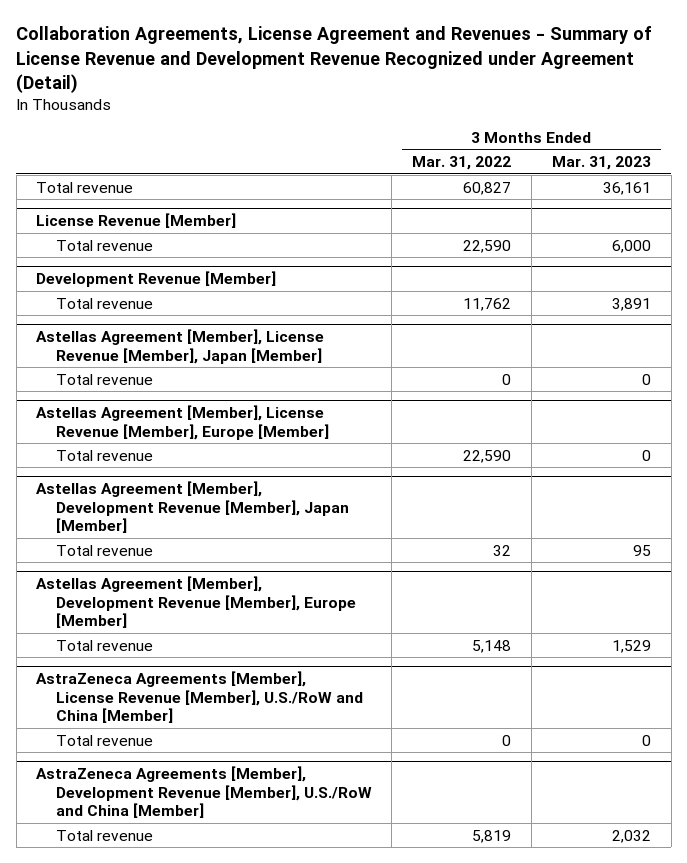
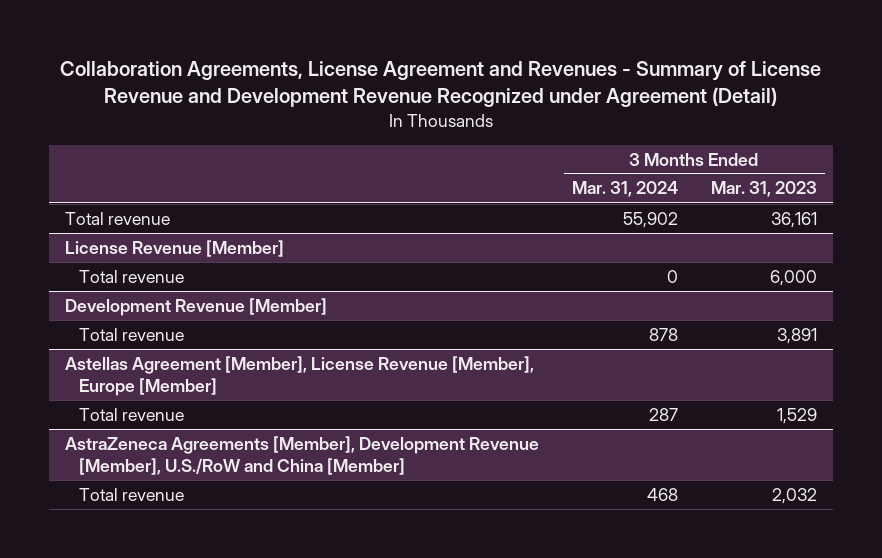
- | 3 Months Ended Mar. 31, 2022 | 3 Months Ended Mar. 31, 2023
+ | 3 Months Ended Mar. 31, 2024 | 3 Months Ended Mar. 31, 2023
- Astellas Agreement [Member], License Revenue [Member], Japan [Member]
- Total revenue | 0 | 0
@ Astellas Agreement [Member], License Revenue [Member], Europe [Member]
- Total revenue | 22,590 | 0
- Astellas Agreement [Member], Development Revenue [Member], Japan [Member]
- Total revenue | 32 | 95
- Astellas Agreement [Member], Development Revenue [Member], Europe [Member]
- AstraZeneca Agreements [Member], License Revenue [Member], U.S./RoW and China [Member]
- Total revenue | 0 | 0

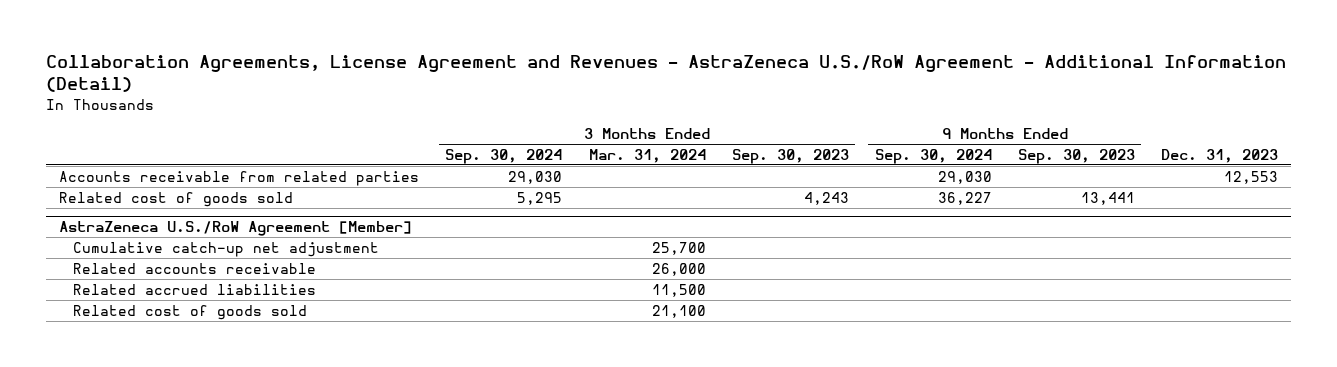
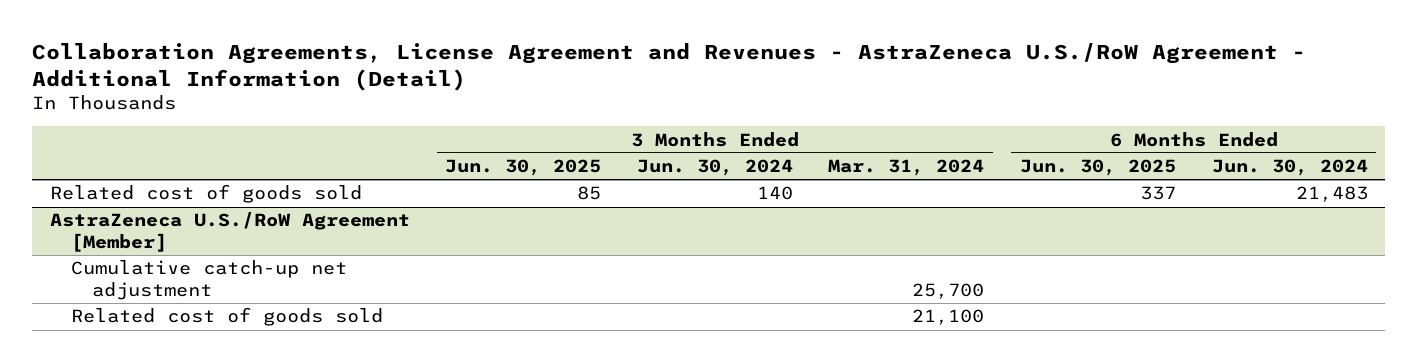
- | 3 Months Ended Sep. 30, 2024 | 3 Months Ended Mar. 31, 2024 | 3 Months Ended Sep. 30, 2023 | 9 Months Ended Sep. 30, 2024 | 9 Months Ended Sep. 30, 2023 | Dec. 31, 2023
+ | 3 Months Ended Jun. 30, 2025 | 3 Months Ended Jun. 30, 2024 | 3 Months Ended Mar. 31, 2024 | 6 Months Ended Jun. 30, 2025 | 6 Months Ended Jun. 30, 2024
- Accounts receivable from related parties | 29,030 | | | 29,030 | | 12,553
@ AstraZeneca U.S./RoW Agreement [Member]
- Related accounts receivable | | 26,000 | | | |
- Related accrued liabilities | | 11,500 | | | |

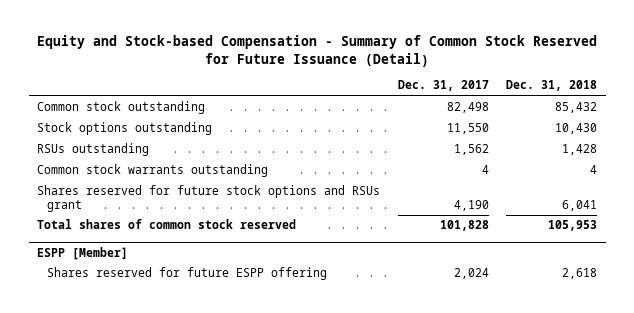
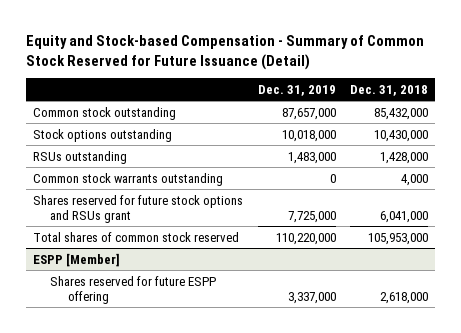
- | Dec. 31, 2017 | Dec. 31, 2018
+ | Dec. 31, 2019 | Dec. 31, 2018
- Common stock outstanding | 82,498 | 85,432
- Stock options outstanding | 11,550 | 10,430
- RSUs outstanding | 1,562 | 1,428
- Common stock warrants outstanding | 4 | 4
- Shares reserved for future stock options and RSUs grant | 4,190 | 6,041
- Total shares of common stock reserved | 101,828 | 105,953
+ Common stock outstanding | 87,657,000 | 85,432,000
+ Stock options outstanding | 10,018,000 | 10,430,000
+ RSUs outstanding | 1,483,000 | 1,428,000
+ Common stock warrants outstanding | 0 | 4,000
+ Shares reserved for future stock options and RSUs grant | 7,725,000 | 6,041,000
+ Total shares of common stock reserved | 110,220,000 | 105,953,000
@ ESPP [Member]
- Shares reserved for future ESPP offering | 2,024 | 2,618
+ Shares reserved for future ESPP offering | 3,337,000 | 2,618,000

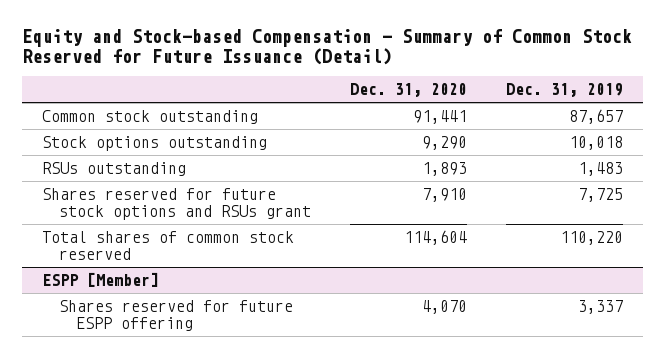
- | Dec. 31, 2019 | Dec. 31, 2018
+ | Dec. 31, 2020 | Dec. 31, 2019
- Common stock outstanding | 87,657,000 | 85,432,000
- Stock options outstanding | 10,018,000 | 10,430,000
- RSUs outstanding | 1,483,000 | 1,428,000
- Common stock warrants outstanding | 0 | 4,000
- Shares reserved for future stock options and RSUs grant | 7,725,000 | 6,041,000
- Total shares of common stock reserved | 110,220,000 | 105,953,000
+ Common stock outstanding | 91,441 | 87,657
+ Stock options outstanding | 9,290 | 10,018
+ RSUs outstanding | 1,893 | 1,483
+ Shares reserved for future stock options and RSUs grant | 7,910 | 7,725
+ Total shares of common stock reserved | 114,604 | 110,220
@ ESPP [Member]
- Shares reserved for future ESPP offering | 3,337,000 | 2,618,000
+ Shares reserved for future ESPP offering | 4,070 | 3,337

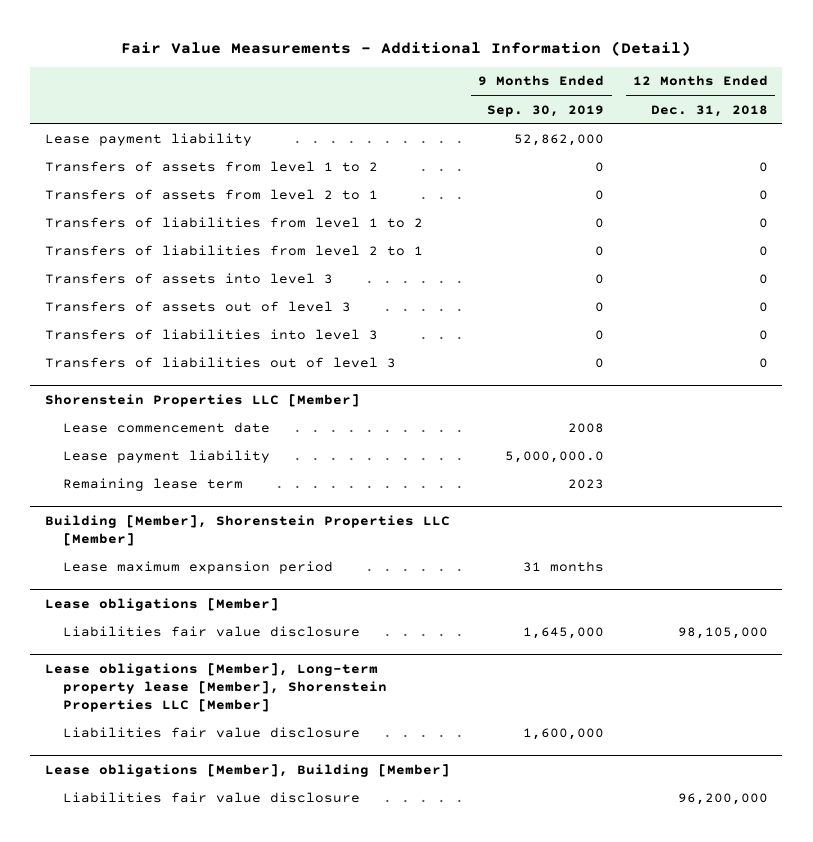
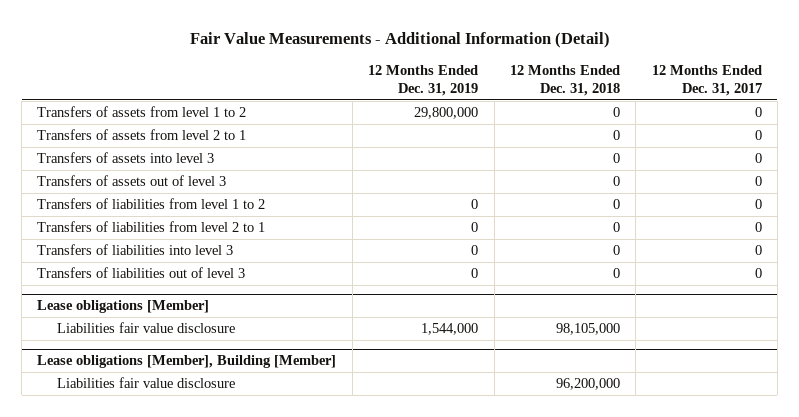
- | 9 Months Ended Sep. 30, 2019 | 12 Months Ended Dec. 31, 2018
+ | 12 Months Ended Dec. 31, 2019 | 12 Months Ended Dec. 31, 2018 | 12 Months Ended Dec. 31, 2017
- Lease payment liability | 52,862,000 |
moved down: Transfers of liabilities from level 1 to 2 | 0 | 0 | 0
moved down: Transfers of liabilities from level 2 to 1 | 0 | 0 | 0
- Shorenstein Properties LLC [Member]
- Lease commencement date | 2008 |
- Lease payment liability | 5,000,000.0 |
- Remaining lease term | 2023 |
- Building [Member], Shorenstein Properties LLC [Member]
- Lease maximum expansion period | 31 months |
- Lease obligations [Member], Long-term property lease [Member], Shorenstein Properties LLC [Member]
- Liabilities fair value disclosure | 1,600,000 |

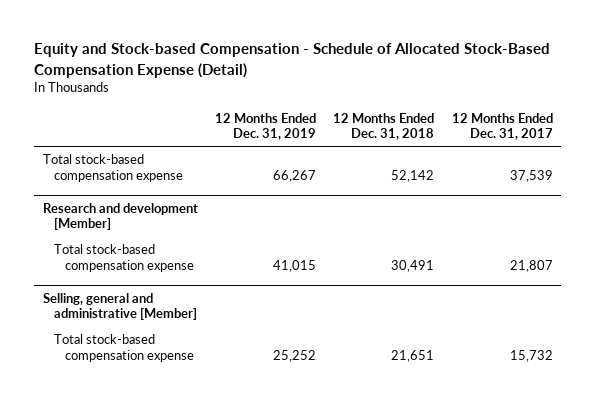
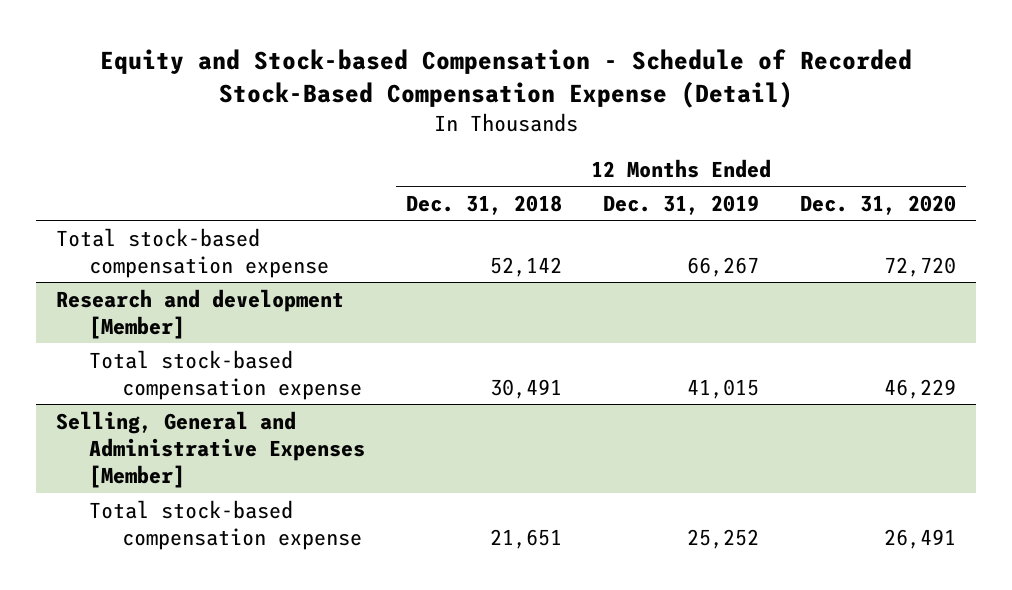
- Equity and Stock-based Compensation - Schedule of Allocated Stock-Based Compensation Expense (Detail)
+ Equity and Stock-based Compensation - Schedule of Recorded Stock-Based Compensation Expense (Detail)
- | 12 Months Ended Dec. 31, 2019 | 12 Months Ended Dec. 31, 2018 | 12 Months Ended Dec. 31, 2017
+ | 12 Months Ended Dec. 31, 2018 | 12 Months Ended Dec. 31, 2019 | 12 Months Ended Dec. 31, 2020
- Selling, general and administrative [Member]
+ Selling, General and Administrative Expenses [Member]

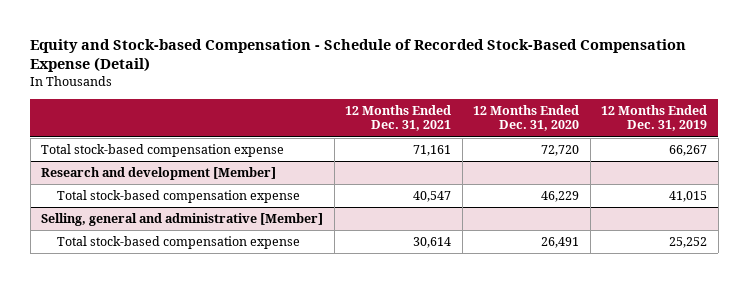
- | 12 Months Ended Dec. 31, 2018 | 12 Months Ended Dec. 31, 2019 | 12 Months Ended Dec. 31, 2020
+ | 12 Months Ended Dec. 31, 2021 | 12 Months Ended Dec. 31, 2020 | 12 Months Ended Dec. 31, 2019
- Selling, General and Administrative Expenses [Member]
+ Selling, general and administrative [Member]

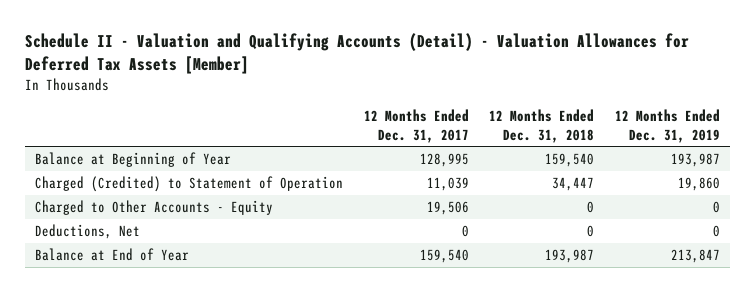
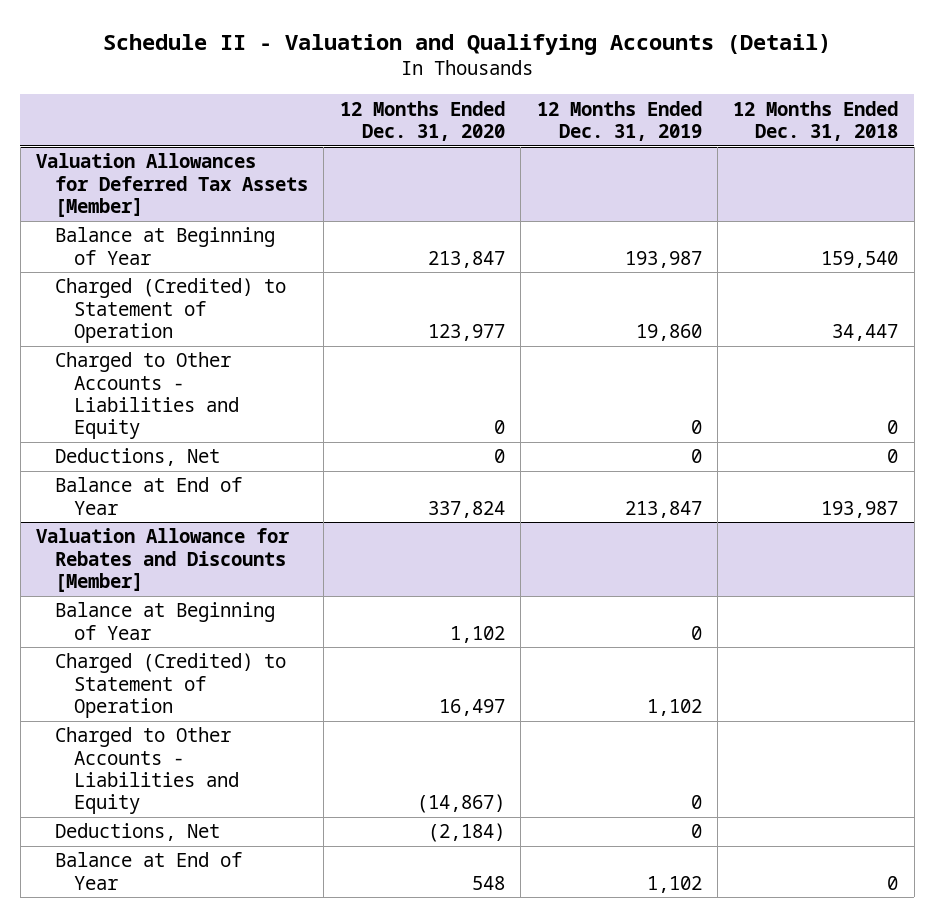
- Schedule II - Valuation and Qualifying Accounts (Detail) - Valuation Allowances for Deferred Tax Assets [Member]
+ Schedule II - Valuation and Qualifying Accounts (Detail)
- | 12 Months Ended Dec. 31, 2017 | 12 Months Ended Dec. 31, 2018 | 12 Months Ended Dec. 31, 2019
+ | 12 Months Ended Dec. 31, 2020 | 12 Months Ended Dec. 31, 2019 | 12 Months Ended Dec. 31, 2018
+ Valuation Allowances for Deferred Tax Assets [Member]
- Charged to Other Accounts - Equity | 19,506 | 0 | 0
+ Charged to Other Accounts - Liabilities and Equity | 0 | 0 | 0
+ Valuation Allowance for Rebates and Discounts [Member]
+ Balance at Beginning of Year | 1,102 | 0 |
+ Charged (Credited) to Statement of Operation | 16,497 | 1,102 |
+ Charged to Other Accounts - Liabilities and Equity | (14,867) | 0 |
+ Deductions, Net | (2,184) | 0 |
+ Balance at End of Year | 548 | 1,102 | 0

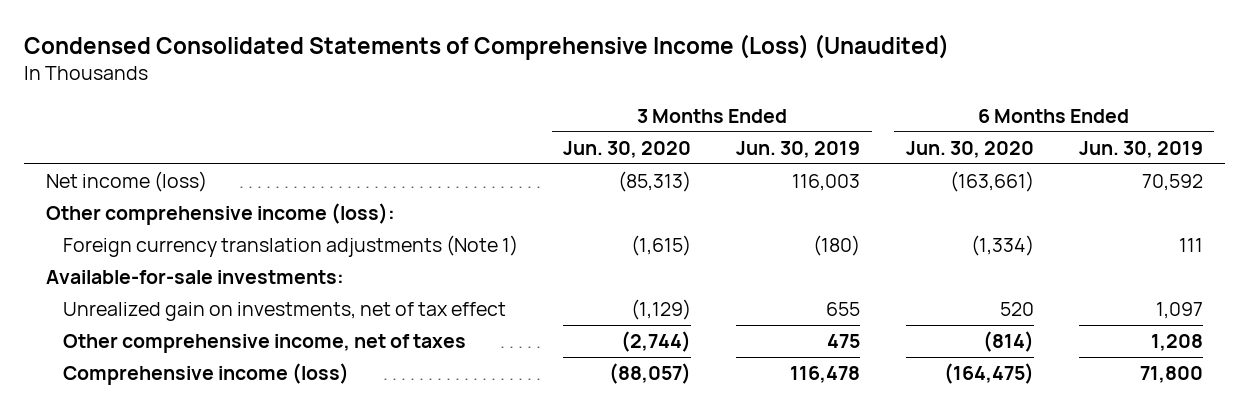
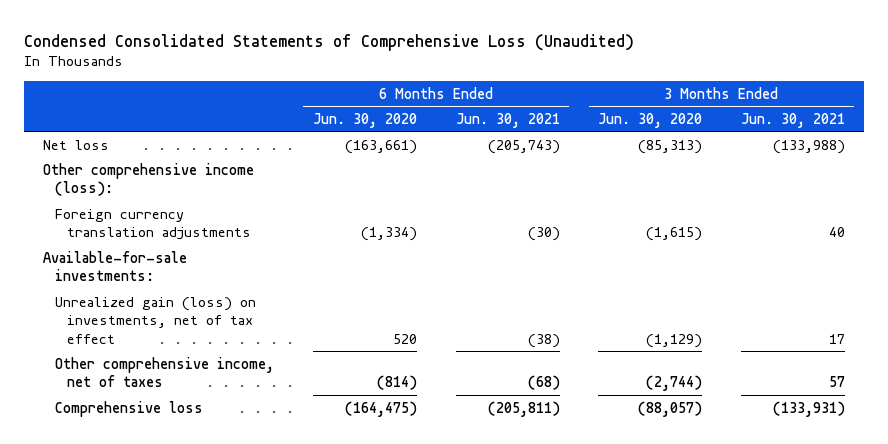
- Condensed Consolidated Statements of Comprehensive Income (Loss) (Unaudited)
+ Condensed Consolidated Statements of Comprehensive Loss (Unaudited)
- | 3 Months Ended Jun. 30, 2020 | 3 Months Ended Jun. 30, 2019 | 6 Months Ended Jun. 30, 2020 | 6 Months Ended Jun. 30, 2019
+ | 6 Months Ended Jun. 30, 2020 | 6 Months Ended Jun. 30, 2021 | 3 Months Ended Jun. 30, 2020 | 3 Months Ended Jun. 30, 2021
- Net income (loss) | (85,313) | 116,003 | (163,661) | 70,592
+ Net loss | (163,661) | (205,743) | (85,313) | (133,988)
- Foreign currency translation adjustments (Note 1) | (1,615) | (180) | (1,334) | 111
+ Foreign currency translation adjustments | (1,334) | (30) | (1,615) | 40
- Unrealized gain on investments, net of tax effect | (1,129) | 655 | 520 | 1,097
+ Unrealized gain (loss) on investments, net of tax effect | 520 | (38) | (1,129) | 17
- Comprehensive income (loss) | (88,057) | 116,478 | (164,475) | 71,800
+ Comprehensive loss | (164,475) | (205,811) | (88,057) | (133,931)

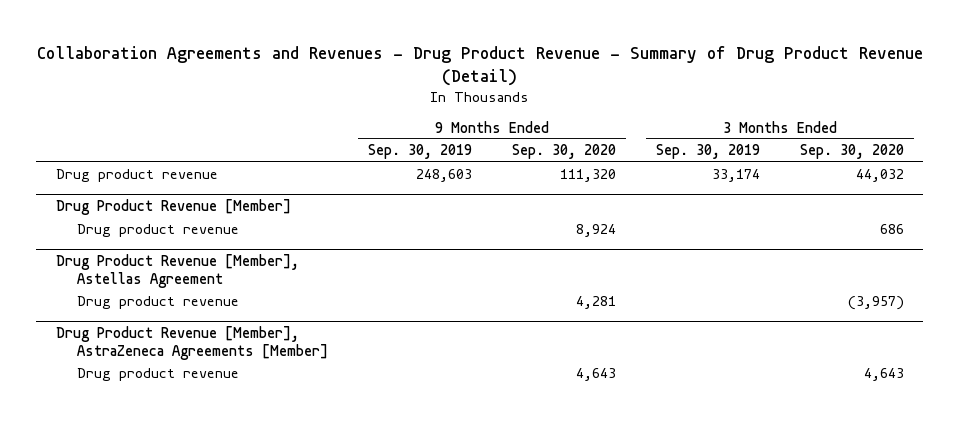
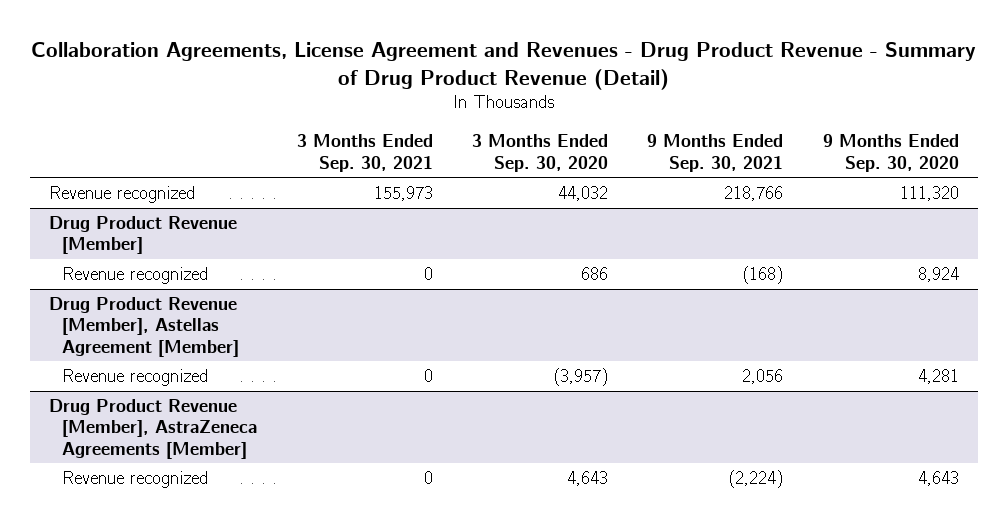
- Collaboration Agreements and Revenues - Drug Product Revenue - Summary of Drug Product Revenue (Detail)
+ Collaboration Agreements, License Agreement and Revenues - Drug Product Revenue - Summary of Drug Product Revenue (Detail)
- | 9 Months Ended Sep. 30, 2019 | 9 Months Ended Sep. 30, 2020 | 3 Months Ended Sep. 30, 2019 | 3 Months Ended Sep. 30, 2020
+ | 3 Months Ended Sep. 30, 2021 | 3 Months Ended Sep. 30, 2020 | 9 Months Ended Sep. 30, 2021 | 9 Months Ended Sep. 30, 2020
- Drug product revenue | 248,603 | 111,320 | 33,174 | 44,032
+ Revenue recognized | 155,973 | 44,032 | 218,766 | 111,320
@ Drug Product Revenue [Member]
- Drug product revenue | | 8,924 | | 686
- Drug Product Revenue [Member], Astellas Agreement
- Drug product revenue | | 4,281 | | (3,957)
@ Drug Product Revenue [Member]
+ Revenue recognized | 0 | 686 | (168) | 8,924
+ Drug Product Revenue [Member], Astellas Agreement [Member]
+ Revenue recognized | 0 | (3,957) | 2,056 | 4,281
@ Drug Product Revenue [Member], AstraZeneca Agreements [Member]
- Drug product revenue | | 4,643 | | 4,643
+ Revenue recognized | 0 | 4,643 | (2,224) | 4,643

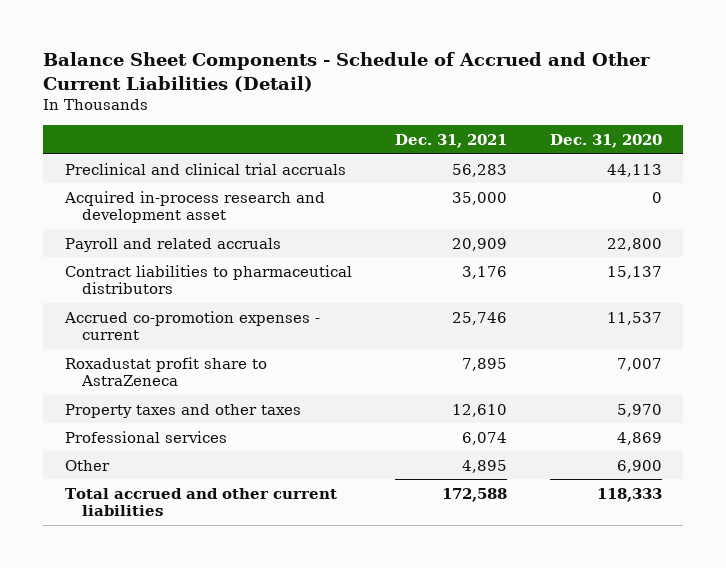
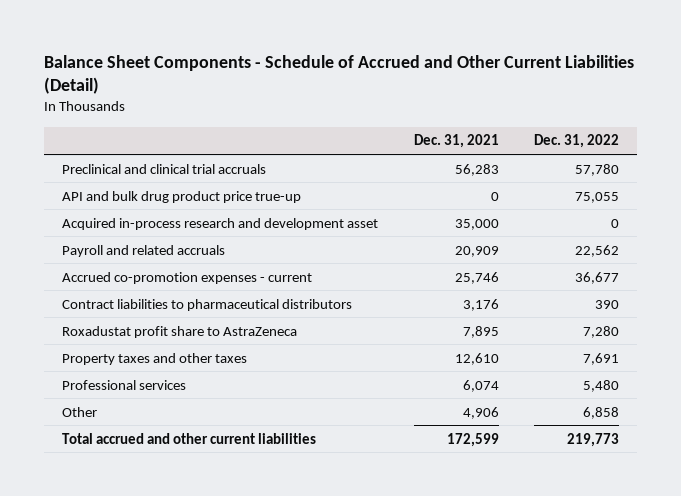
- | Dec. 31, 2021 | Dec. 31, 2020
+ | Dec. 31, 2021 | Dec. 31, 2022
+ API and bulk drug product price true-up | 0 | 75,055
moved down: Contract liabilities to pharmaceutical distributors | 3,176 | 390
- Other | 4,895 | 6,900
- Total accrued and other current liabilities | 172,588 | 118,333
+ Other | 4,906 | 6,858
+ Total accrued and other current liabilities | 172,599 | 219,773

